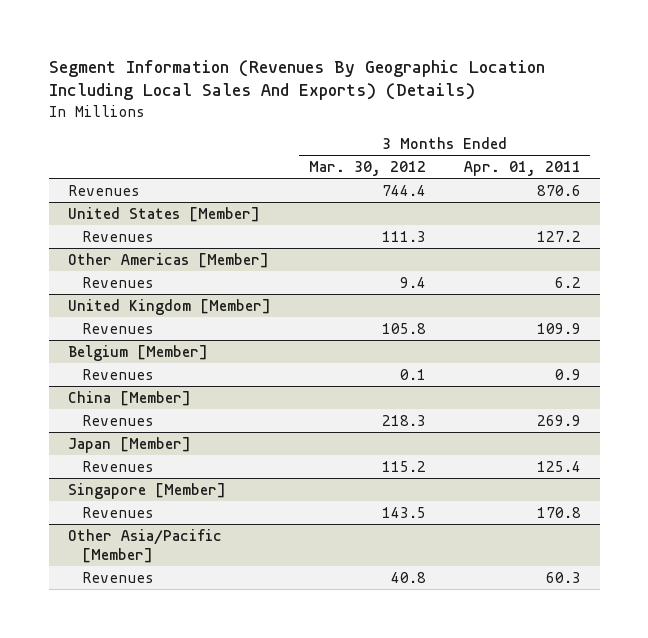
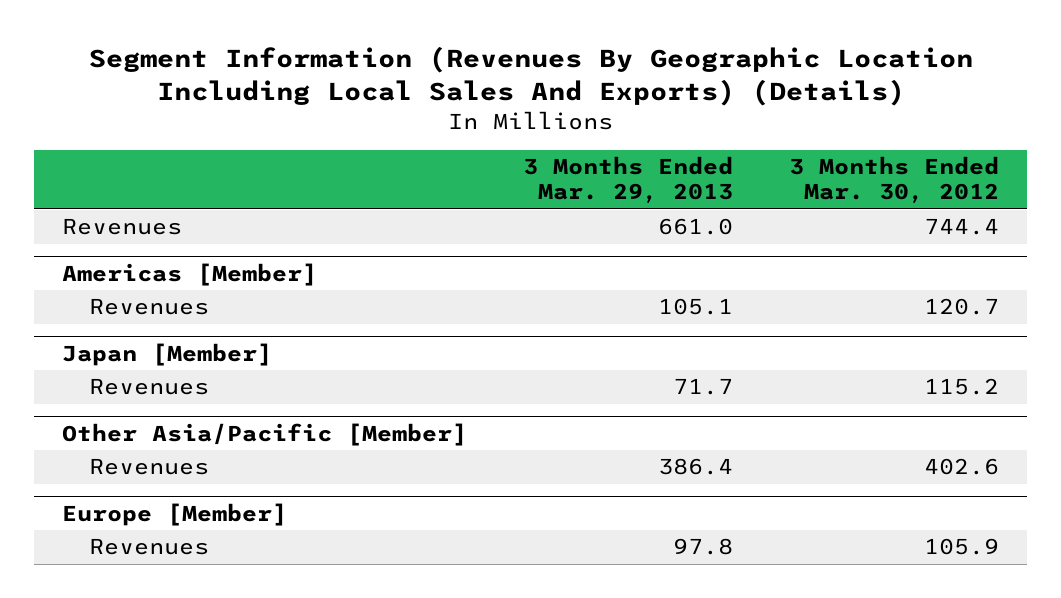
- | 3 Months Ended Mar. 30, 2012 | 3 Months Ended Apr. 01, 2011
+ | 3 Months Ended Mar. 29, 2013 | 3 Months Ended Mar. 30, 2012
- United States [Member]
- Revenues | 111.3 | 127.2
- Other Americas [Member]
- Revenues | 9.4 | 6.2
- United Kingdom [Member]
- Revenues | 105.8 | 109.9
- Belgium [Member]
- Revenues | 0.1 | 0.9
- China [Member]
- Revenues | 218.3 | 269.9
+ Americas [Member]
+ Revenues | 105.1 | 120.7
- Singapore [Member]
- Revenues | 143.5 | 170.8
@ Other Asia/Pacific [Member]
- Revenues | 40.8 | 60.3
+ Revenues | 386.4 | 402.6
+ Europe [Member]
+ Revenues | 97.8 | 105.9

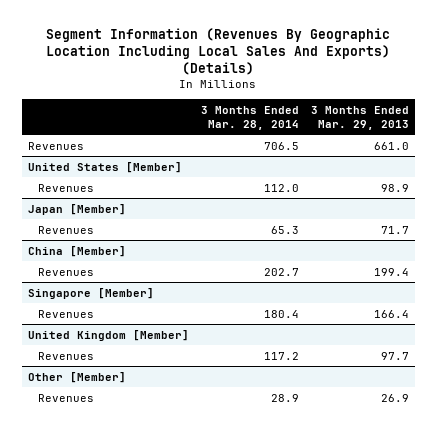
- | 3 Months Ended Mar. 29, 2013 | 3 Months Ended Mar. 30, 2012
+ | 3 Months Ended Mar. 28, 2014 | 3 Months Ended Mar. 29, 2013
- Americas [Member]
- Revenues | 105.1 | 120.7
+ United States [Member]
+ Revenues | 112.0 | 98.9
- Other Asia/Pacific [Member]
- Revenues | 386.4 | 402.6
- Europe [Member]
- Revenues | 97.8 | 105.9
+ China [Member]
+ Revenues | 202.7 | 199.4
+ Singapore [Member]
+ Revenues | 180.4 | 166.4
+ United Kingdom [Member]
+ Revenues | 117.2 | 97.7
+ Other [Member]
+ Revenues | 28.9 | 26.9

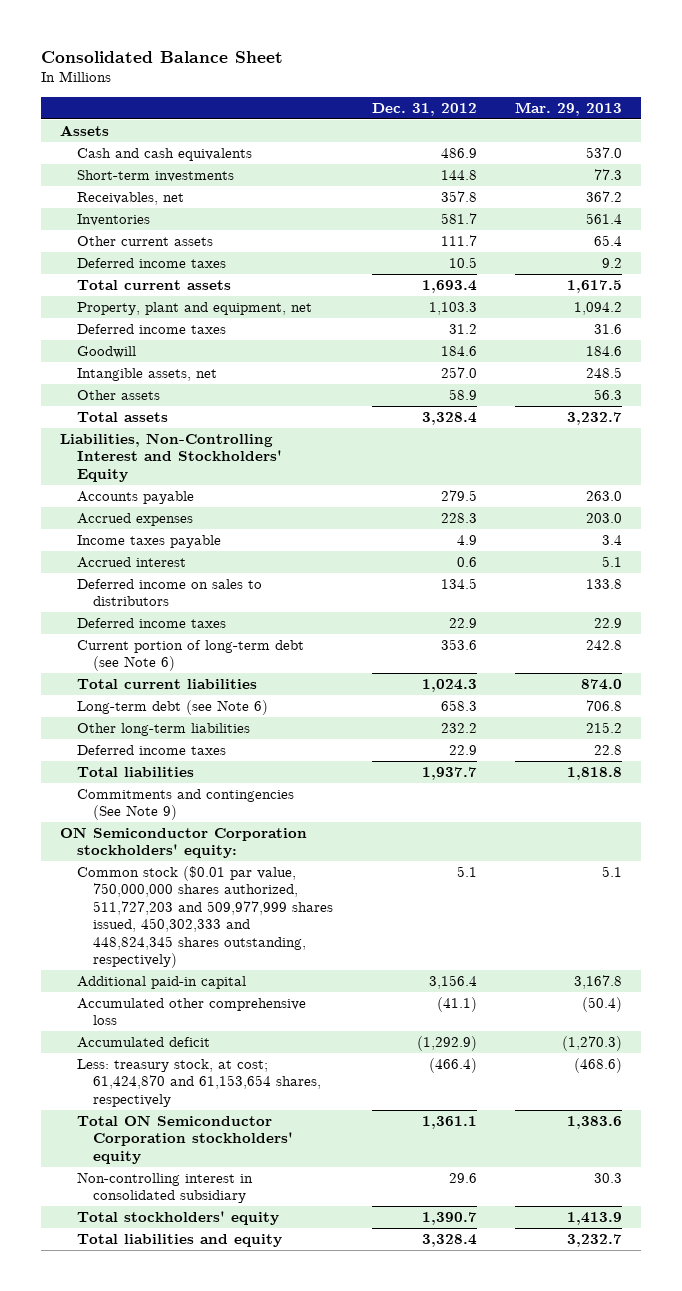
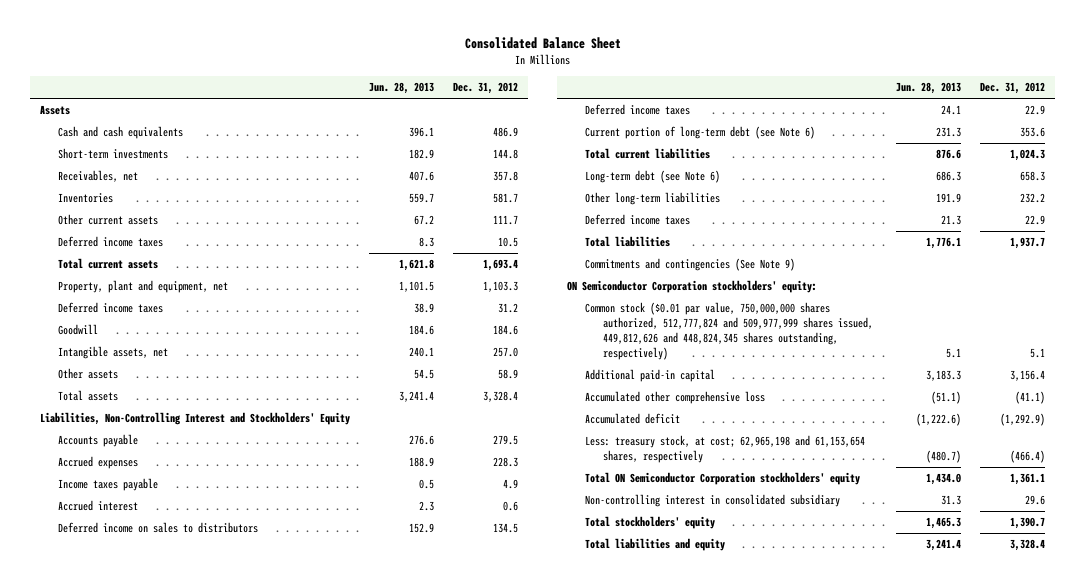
- | Dec. 31, 2012 | Mar. 29, 2013
+ | Jun. 28, 2013 | Dec. 31, 2012
- Common stock ($0.01 par value, 750,000,000 shares authorized, 511,727,203 and 509,977,999 shares issued, 450,302,333 and 448,824,345 shares outstanding, respectively) | 5.1 | 5.1
+ Common stock ($0.01 par value, 750,000,000 shares authorized, 512,777,824 and 509,977,999 shares issued, 449,812,626 and 448,824,345 shares outstanding, respectively) | 5.1 | 5.1
- Less: treasury stock, at cost; 61,424,870 and 61,153,654 shares, respectively | (466.4) | (468.6)
+ Less: treasury stock, at cost; 62,965,198 and 61,153,654 shares, respectively | (480.7) | (466.4)

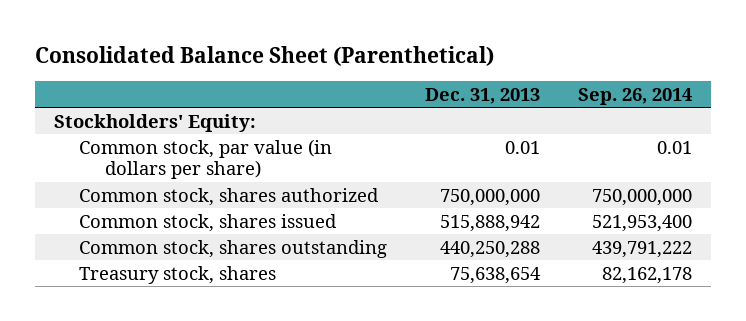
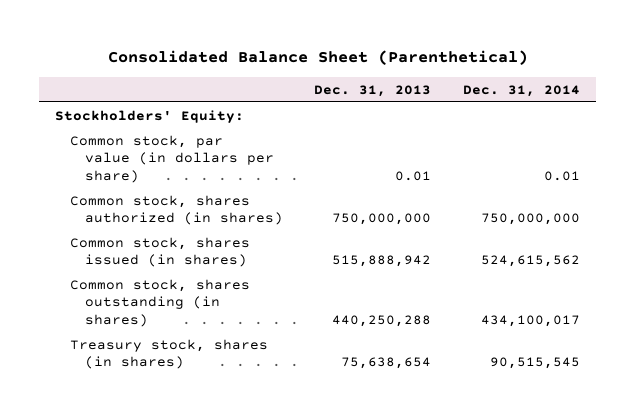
- | Dec. 31, 2013 | Sep. 26, 2014
+ | Dec. 31, 2013 | Dec. 31, 2014
- Common stock, shares authorized | 750,000,000 | 750,000,000
- Common stock, shares issued | 515,888,942 | 521,953,400
- Common stock, shares outstanding | 440,250,288 | 439,791,222
- Treasury stock, shares | 75,638,654 | 82,162,178
+ Common stock, shares authorized (in shares) | 750,000,000 | 750,000,000
+ Common stock, shares issued (in shares) | 515,888,942 | 524,615,562
+ Common stock, shares outstanding (in shares) | 440,250,288 | 434,100,017
+ Treasury stock, shares (in shares) | 75,638,654 | 90,515,545

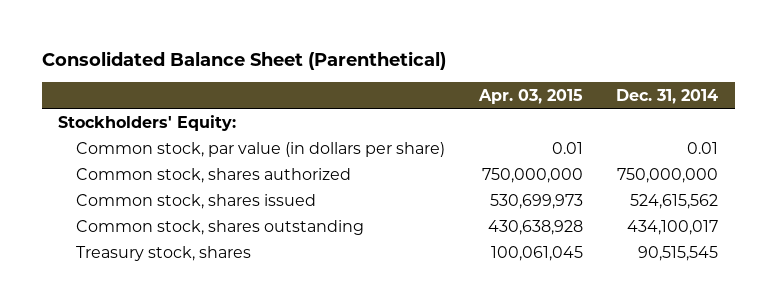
- | Dec. 31, 2013 | Dec. 31, 2014
+ | Apr. 03, 2015 | Dec. 31, 2014
- Common stock, shares authorized (in shares) | 750,000,000 | 750,000,000
- Common stock, shares issued (in shares) | 515,888,942 | 524,615,562
- Common stock, shares outstanding (in shares) | 440,250,288 | 434,100,017
- Treasury stock, shares (in shares) | 75,638,654 | 90,515,545
+ Common stock, shares authorized | 750,000,000 | 750,000,000
+ Common stock, shares issued | 530,699,973 | 524,615,562
+ Common stock, shares outstanding | 430,638,928 | 434,100,017
+ Treasury stock, shares | 100,061,045 | 90,515,545

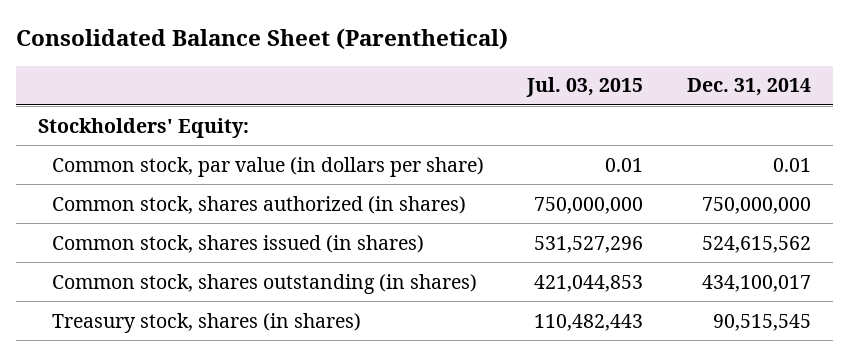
- | Apr. 03, 2015 | Dec. 31, 2014
+ | Jul. 03, 2015 | Dec. 31, 2014
- Common stock, shares authorized | 750,000,000 | 750,000,000
- Common stock, shares issued | 530,699,973 | 524,615,562
- Common stock, shares outstanding | 430,638,928 | 434,100,017
- Treasury stock, shares | 100,061,045 | 90,515,545
+ Common stock, shares authorized (in shares) | 750,000,000 | 750,000,000
+ Common stock, shares issued (in shares) | 531,527,296 | 524,615,562
+ Common stock, shares outstanding (in shares) | 421,044,853 | 434,100,017
+ Treasury stock, shares (in shares) | 110,482,443 | 90,515,545

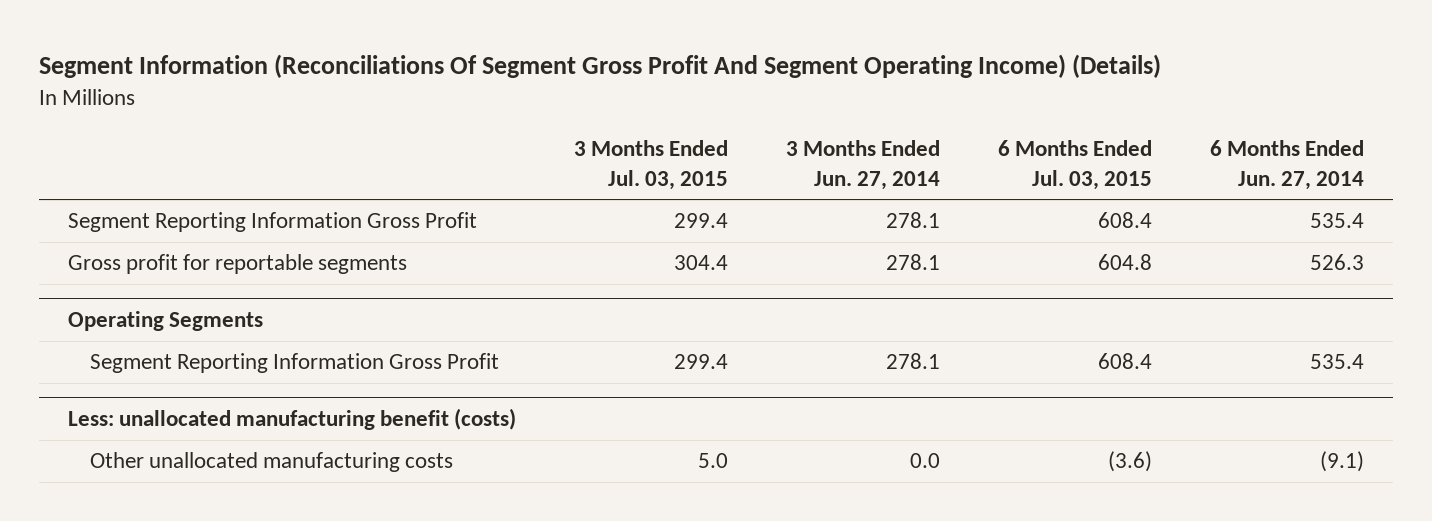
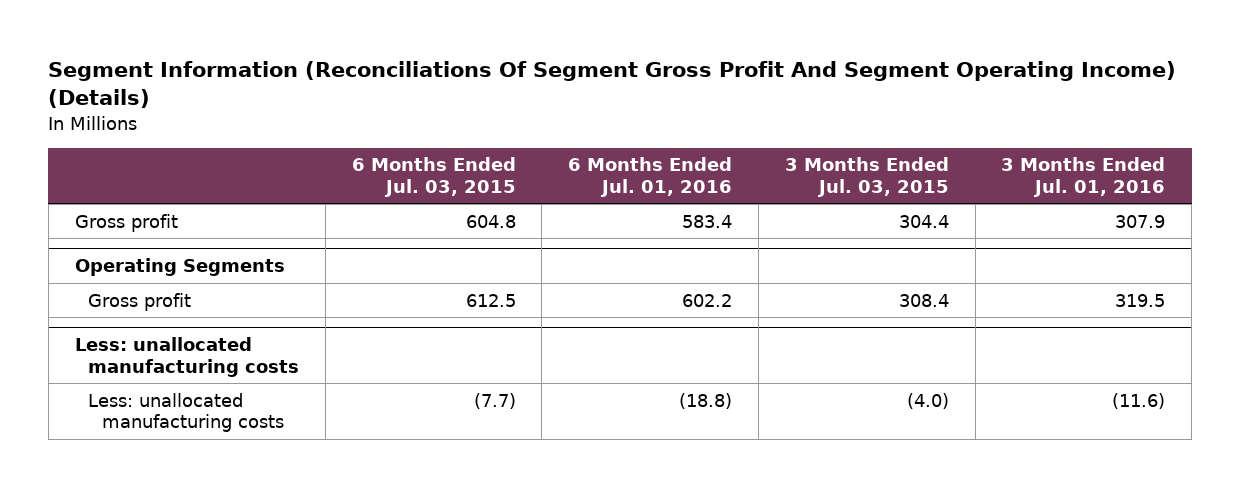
- | 3 Months Ended Jul. 03, 2015 | 3 Months Ended Jun. 27, 2014 | 6 Months Ended Jul. 03, 2015 | 6 Months Ended Jun. 27, 2014
+ | 6 Months Ended Jul. 03, 2015 | 6 Months Ended Jul. 01, 2016 | 3 Months Ended Jul. 03, 2015 | 3 Months Ended Jul. 01, 2016
- Segment Reporting Information Gross Profit | 299.4 | 278.1 | 608.4 | 535.4
- Gross profit for reportable segments | 304.4 | 278.1 | 604.8 | 526.3
+ Gross profit | 604.8 | 583.4 | 304.4 | 307.9
@ Operating Segments
- Segment Reporting Information Gross Profit | 299.4 | 278.1 | 608.4 | 535.4
- Less: unallocated manufacturing benefit (costs)
- Other unallocated manufacturing costs | 5.0 | 0.0 | (3.6) | (9.1)
@ Operating Segments
+ Gross profit | 612.5 | 602.2 | 308.4 | 319.5
+ Less: unallocated manufacturing costs
+ Less: unallocated manufacturing costs | (7.7) | (18.8) | (4.0) | (11.6)

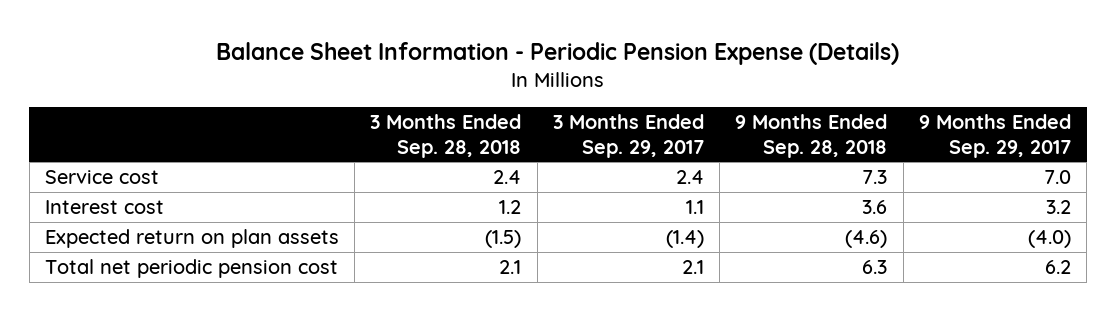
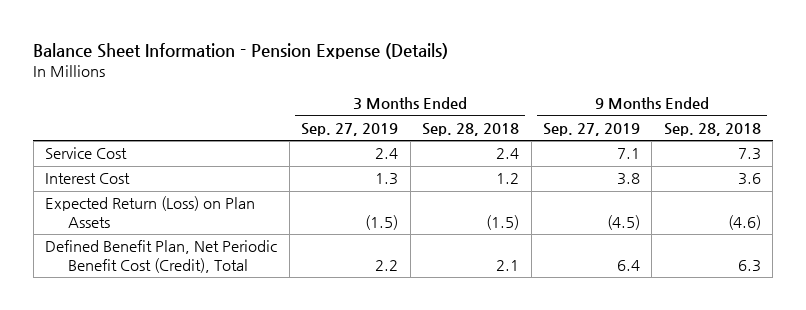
- Balance Sheet Information - Periodic Pension Expense (Details)
+ Balance Sheet Information - Pension Expense (Details)
- | 3 Months Ended Sep. 28, 2018 | 3 Months Ended Sep. 29, 2017 | 9 Months Ended Sep. 28, 2018 | 9 Months Ended Sep. 29, 2017
+ | 3 Months Ended Sep. 27, 2019 | 3 Months Ended Sep. 28, 2018 | 9 Months Ended Sep. 27, 2019 | 9 Months Ended Sep. 28, 2018
- Service cost | 2.4 | 2.4 | 7.3 | 7.0
- Interest cost | 1.2 | 1.1 | 3.6 | 3.2
- Expected return on plan assets | (1.5) | (1.4) | (4.6) | (4.0)
- Total net periodic pension cost | 2.1 | 2.1 | 6.3 | 6.2
+ Service Cost | 2.4 | 2.4 | 7.1 | 7.3
+ Interest Cost | 1.3 | 1.2 | 3.8 | 3.6
+ Expected Return (Loss) on Plan Assets | (1.5) | (1.5) | (4.5) | (4.6)
+ Defined Benefit Plan, Net Periodic Benefit Cost (Credit), Total | 2.2 | 2.1 | 6.4 | 6.3

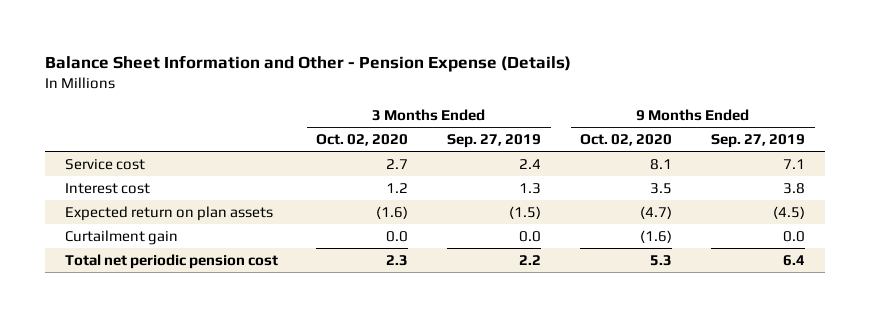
- Balance Sheet Information - Pension Expense (Details)
+ Balance Sheet Information and Other - Pension Expense (Details)
- | 3 Months Ended Sep. 27, 2019 | 3 Months Ended Sep. 28, 2018 | 9 Months Ended Sep. 27, 2019 | 9 Months Ended Sep. 28, 2018
+ | 3 Months Ended Oct. 02, 2020 | 3 Months Ended Sep. 27, 2019 | 9 Months Ended Oct. 02, 2020 | 9 Months Ended Sep. 27, 2019
- Service Cost | 2.4 | 2.4 | 7.1 | 7.3
- Interest Cost | 1.3 | 1.2 | 3.8 | 3.6
- Expected Return (Loss) on Plan Assets | (1.5) | (1.5) | (4.5) | (4.6)
- Defined Benefit Plan, Net Periodic Benefit Cost (Credit), Total | 2.2 | 2.1 | 6.4 | 6.3
+ Service cost | 2.7 | 2.4 | 8.1 | 7.1
+ Interest cost | 1.2 | 1.3 | 3.5 | 3.8
+ Expected return on plan assets | (1.6) | (1.5) | (4.7) | (4.5)
+ Curtailment gain | 0.0 | 0.0 | (1.6) | 0.0
+ Total net periodic pension cost | 2.3 | 2.2 | 5.3 | 6.4

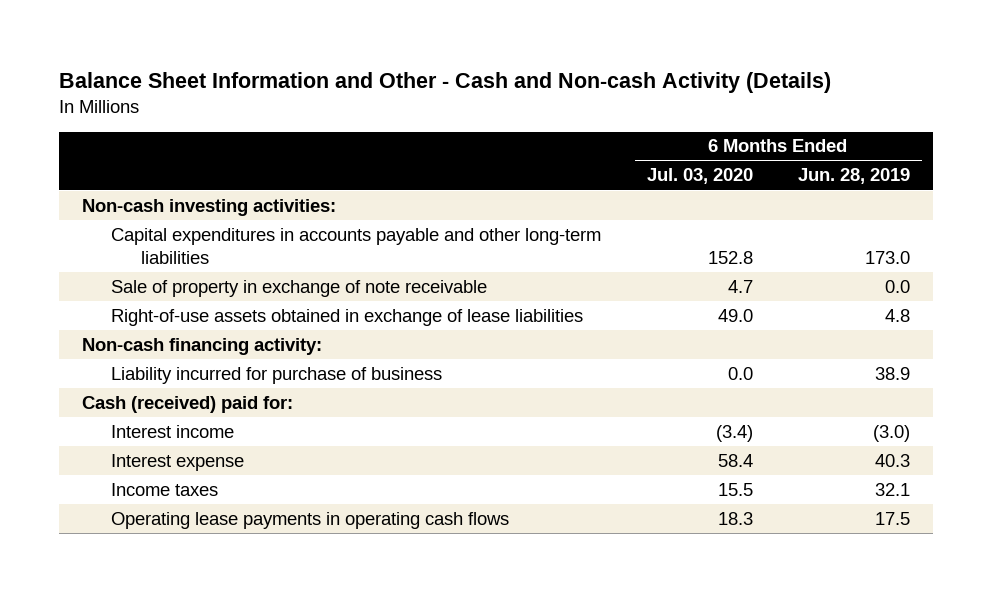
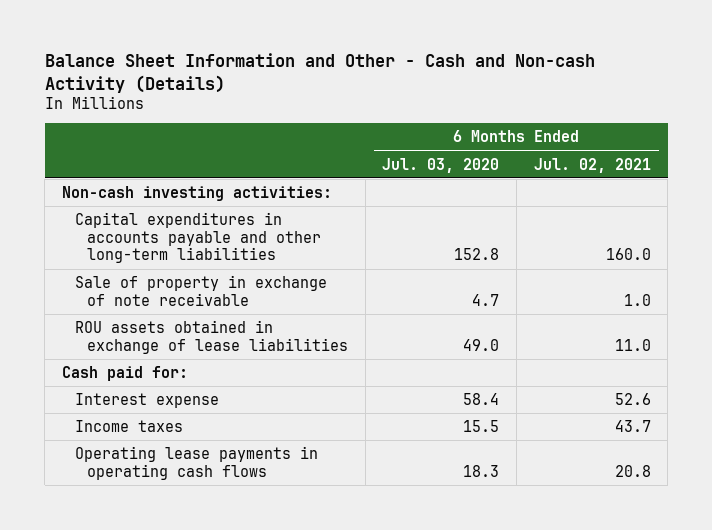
- | 6 Months Ended Jul. 03, 2020 | 6 Months Ended Jun. 28, 2019
+ | 6 Months Ended Jul. 03, 2020 | 6 Months Ended Jul. 02, 2021
- Right-of-use assets obtained in exchange of lease liabilities | 49.0 | 4.8
- Non-cash financing activity:
- Liability incurred for purchase of business | 0.0 | 38.9
- Cash (received) paid for:
- Interest income | (3.4) | (3.0)
+ ROU assets obtained in exchange of lease liabilities | 49.0 | 11.0
+ Cash paid for:

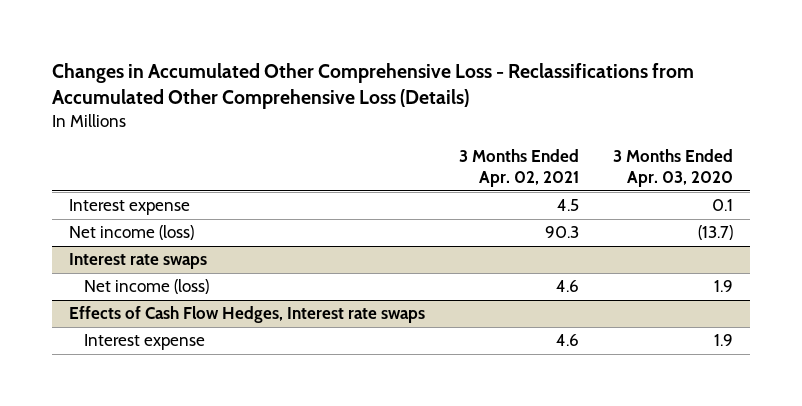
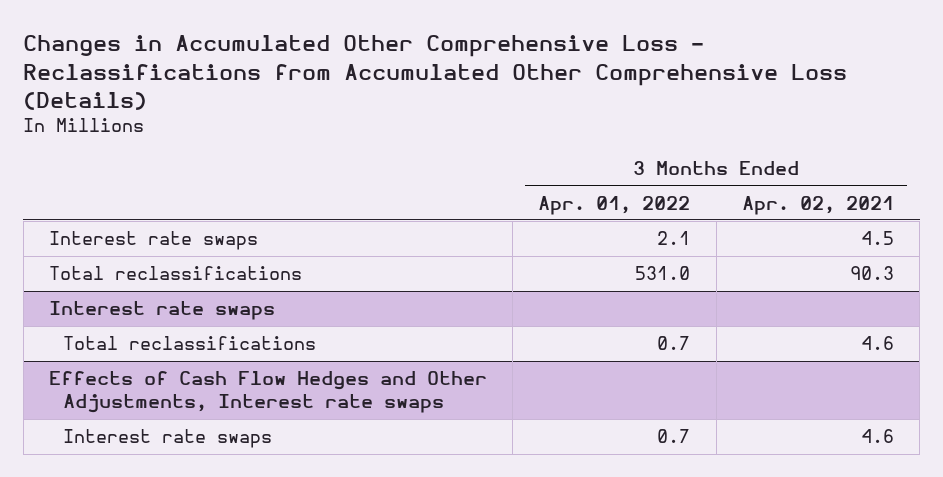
- | 3 Months Ended Apr. 02, 2021 | 3 Months Ended Apr. 03, 2020
+ | 3 Months Ended Apr. 01, 2022 | 3 Months Ended Apr. 02, 2021
- Interest expense | 4.5 | 0.1
- Net income (loss) | 90.3 | (13.7)
+ Interest rate swaps | 2.1 | 4.5
+ Total reclassifications | 531.0 | 90.3
@ Interest rate swaps
- Net income (loss) | 4.6 | 1.9
- Effects of Cash Flow Hedges, Interest rate swaps
- Interest expense | 4.6 | 1.9
@ Interest rate swaps
+ Total reclassifications | 0.7 | 4.6
+ Effects of Cash Flow Hedges and Other Adjustments, Interest rate swaps
+ Interest rate swaps | 0.7 | 4.6

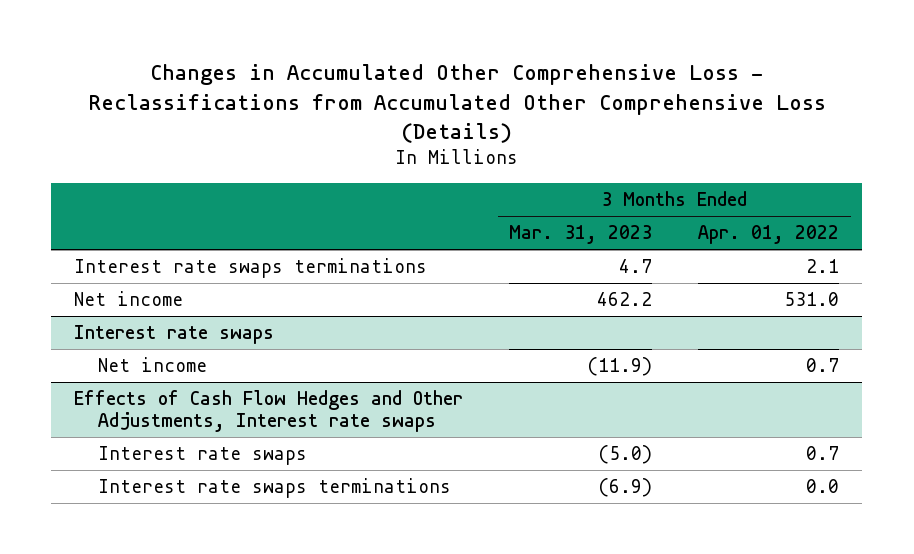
- | 3 Months Ended Apr. 01, 2022 | 3 Months Ended Apr. 02, 2021
+ | 3 Months Ended Mar. 31, 2023 | 3 Months Ended Apr. 01, 2022
- Interest rate swaps | 2.1 | 4.5
- Total reclassifications | 531.0 | 90.3
+ Interest rate swaps terminations | 4.7 | 2.1
+ Net income | 462.2 | 531.0
@ Interest rate swaps
- Total reclassifications | 0.7 | 4.6
+ Net income | (11.9) | 0.7
@ Effects of Cash Flow Hedges and Other Adjustments, Interest rate swaps
+ Interest rate swaps terminations | (6.9) | 0.0

